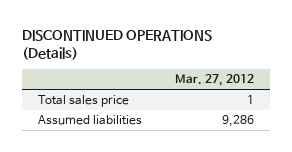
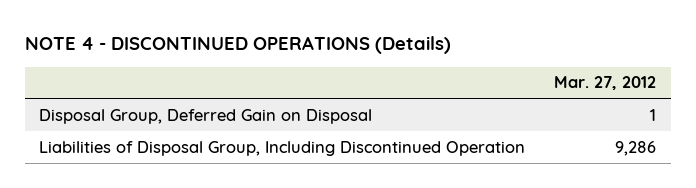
- DISCONTINUED OPERATIONS (Details)
+ NOTE 4 - DISCONTINUED OPERATIONS (Details)
- Total sales price | 1
- Assumed liabilities | 9,286
+ Disposal Group, Deferred Gain on Disposal | 1
+ Liabilities of Disposal Group, Including Discontinued Operation | 9,286

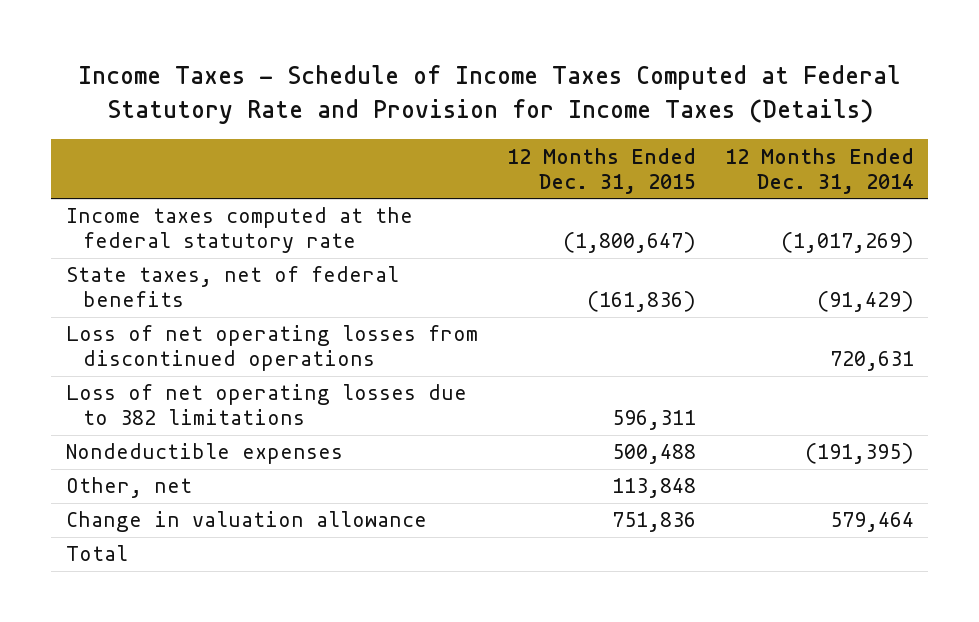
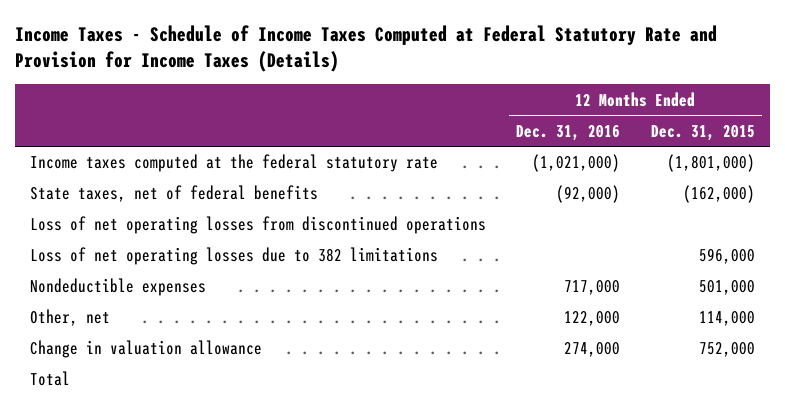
- | 12 Months Ended Dec. 31, 2015 | 12 Months Ended Dec. 31, 2014
+ | 12 Months Ended Dec. 31, 2016 | 12 Months Ended Dec. 31, 2015
- Income taxes computed at the federal statutory rate | (1,800,647) | (1,017,269)
- State taxes, net of federal benefits | (161,836) | (91,429)
+ Income taxes computed at the federal statutory rate | (1,021,000) | (1,801,000)
+ State taxes, net of federal benefits | (92,000) | (162,000)
- Loss of net operating losses due to 382 limitations | 596,311 |
- Nondeductible expenses | 500,488 | (191,395)
- Other, net | 113,848 |
- Change in valuation allowance | 751,836 | 579,464
+ Loss of net operating losses due to 382 limitations | | 596,000
+ Nondeductible expenses | 717,000 | 501,000
+ Other, net | 122,000 | 114,000
+ Change in valuation allowance | 274,000 | 752,000

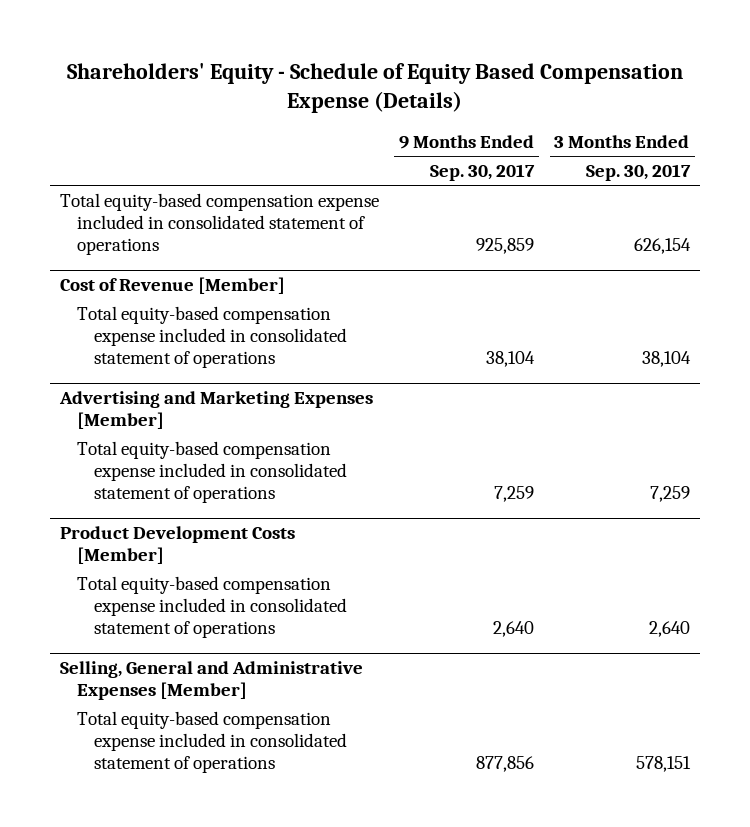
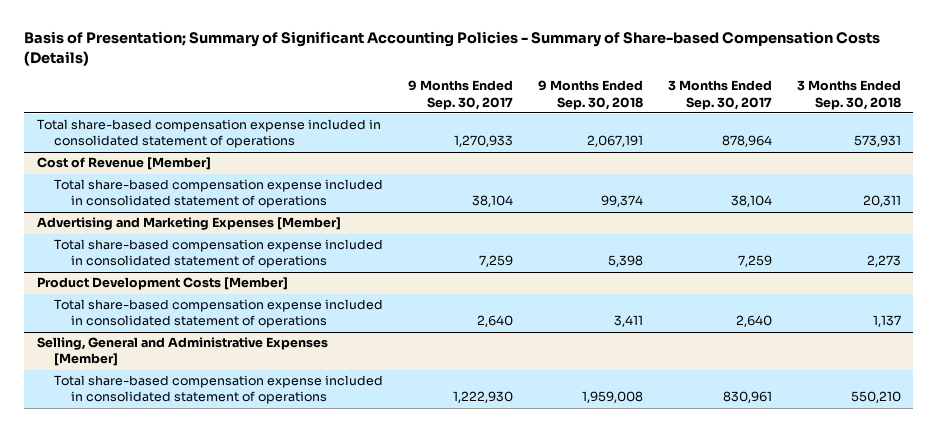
- Shareholders' Equity - Schedule of Equity Based Compensation Expense (Details)
+ Basis of Presentation; Summary of Significant Accounting Policies - Summary of Share-based Compensation Costs (Details)
- | 9 Months Ended Sep. 30, 2017 | 3 Months Ended Sep. 30, 2017
+ | 9 Months Ended Sep. 30, 2017 | 9 Months Ended Sep. 30, 2018 | 3 Months Ended Sep. 30, 2017 | 3 Months Ended Sep. 30, 2018
- Total equity-based compensation expense included in consolidated statement of operations | 925,859 | 626,154
+ Total share-based compensation expense included in consolidated statement of operations | 1,270,933 | 2,067,191 | 878,964 | 573,931
@ Cost of Revenue [Member]
- Total equity-based compensation expense included in consolidated statement of operations | 38,104 | 38,104
+ Total share-based compensation expense included in consolidated statement of operations | 38,104 | 99,374 | 38,104 | 20,311
@ Advertising and Marketing Expenses [Member]
- Total equity-based compensation expense included in consolidated statement of operations | 7,259 | 7,259
+ Total share-based compensation expense included in consolidated statement of operations | 7,259 | 5,398 | 7,259 | 2,273
@ Product Development Costs [Member]
- Total equity-based compensation expense included in consolidated statement of operations | 2,640 | 2,640
+ Total share-based compensation expense included in consolidated statement of operations | 2,640 | 3,411 | 2,640 | 1,137
@ Selling, General and Administrative Expenses [Member]
- Total equity-based compensation expense included in consolidated statement of operations | 877,856 | 578,151
+ Total share-based compensation expense included in consolidated statement of operations | 1,222,930 | 1,959,008 | 830,961 | 550,210

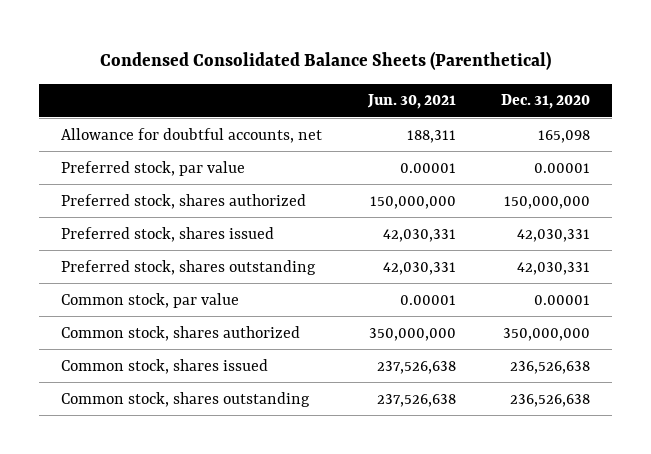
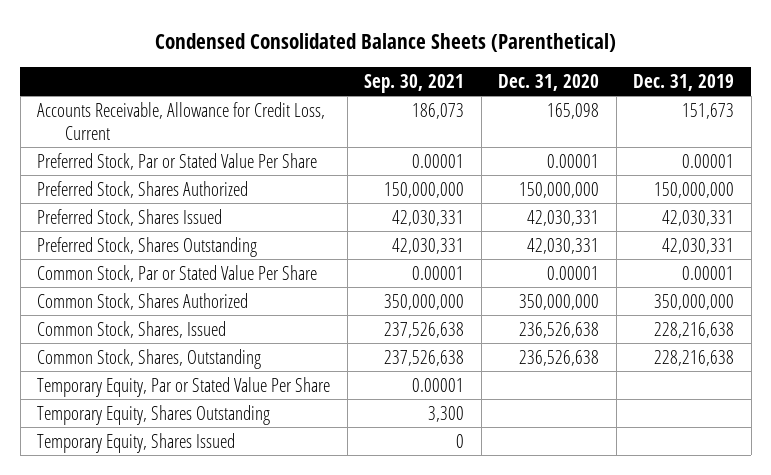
- | Jun. 30, 2021 | Dec. 31, 2020
+ | Sep. 30, 2021 | Dec. 31, 2020 | Dec. 31, 2019
- Allowance for doubtful accounts, net | 188,311 | 165,098
- Preferred stock, par value | 0.00001 | 0.00001
- Preferred stock, shares authorized | 150,000,000 | 150,000,000
- Preferred stock, shares issued | 42,030,331 | 42,030,331
- Preferred stock, shares outstanding | 42,030,331 | 42,030,331
- Common stock, par value | 0.00001 | 0.00001
- Common stock, shares authorized | 350,000,000 | 350,000,000
- Common stock, shares issued | 237,526,638 | 236,526,638
- Common stock, shares outstanding | 237,526,638 | 236,526,638
+ Accounts Receivable, Allowance for Credit Loss, Current | 186,073 | 165,098 | 151,673
+ Preferred Stock, Par or Stated Value Per Share | 0.00001 | 0.00001 | 0.00001
+ Preferred Stock, Shares Authorized | 150,000,000 | 150,000,000 | 150,000,000
+ Preferred Stock, Shares Issued | 42,030,331 | 42,030,331 | 42,030,331
+ Preferred Stock, Shares Outstanding | 42,030,331 | 42,030,331 | 42,030,331
+ Common Stock, Par or Stated Value Per Share | 0.00001 | 0.00001 | 0.00001
+ Common Stock, Shares Authorized | 350,000,000 | 350,000,000 | 350,000,000
+ Common Stock, Shares, Issued | 237,526,638 | 236,526,638 | 228,216,638
+ Common Stock, Shares, Outstanding | 237,526,638 | 236,526,638 | 228,216,638
+ Temporary Equity, Par or Stated Value Per Share | 0.00001 | |
+ Temporary Equity, Shares Outstanding | 3,300 | |
+ Temporary Equity, Shares Issued | 0 | |

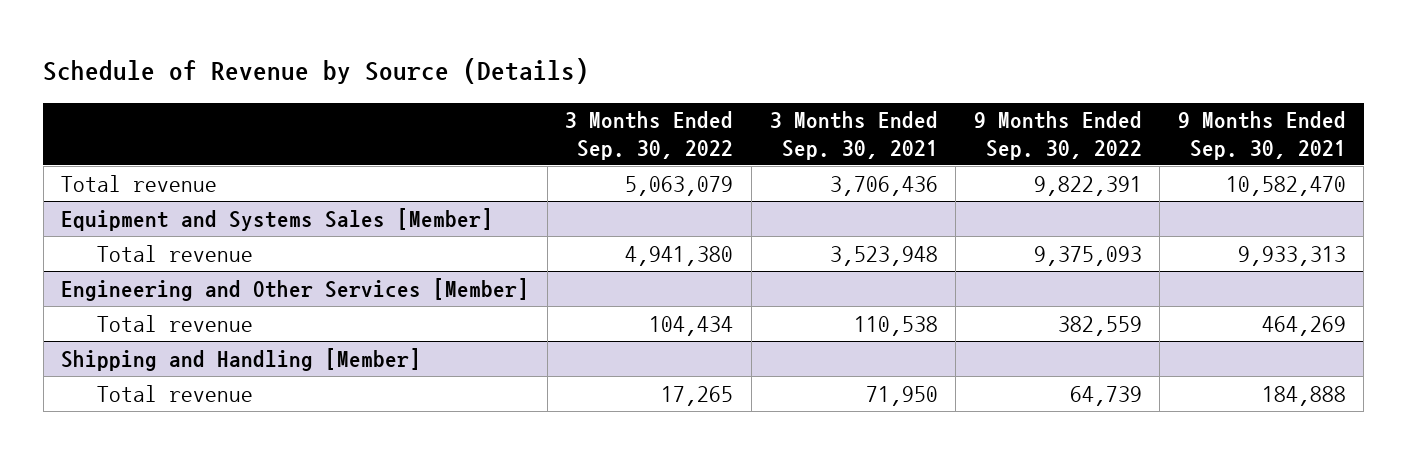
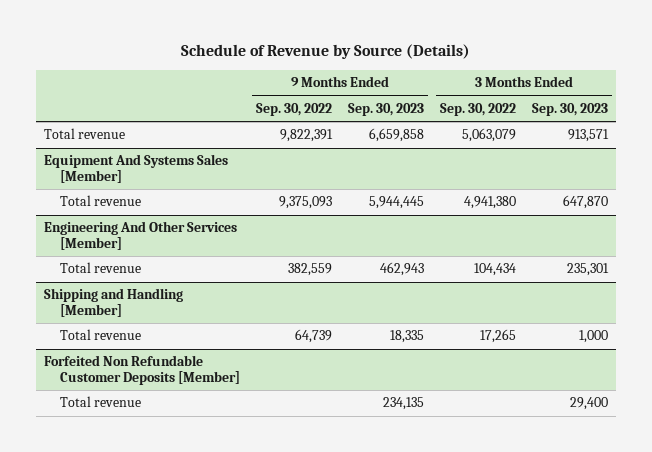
- | 3 Months Ended Sep. 30, 2022 | 3 Months Ended Sep. 30, 2021 | 9 Months Ended Sep. 30, 2022 | 9 Months Ended Sep. 30, 2021
+ | 9 Months Ended Sep. 30, 2022 | 9 Months Ended Sep. 30, 2023 | 3 Months Ended Sep. 30, 2022 | 3 Months Ended Sep. 30, 2023
- Equipment and Systems Sales [Member]
+ Equipment And Systems Sales [Member]
- Engineering and Other Services [Member]
+ Engineering And Other Services [Member]
+ Forfeited Non Refundable Customer Deposits [Member]
+ Total revenue | | 234,135 | | 29,400

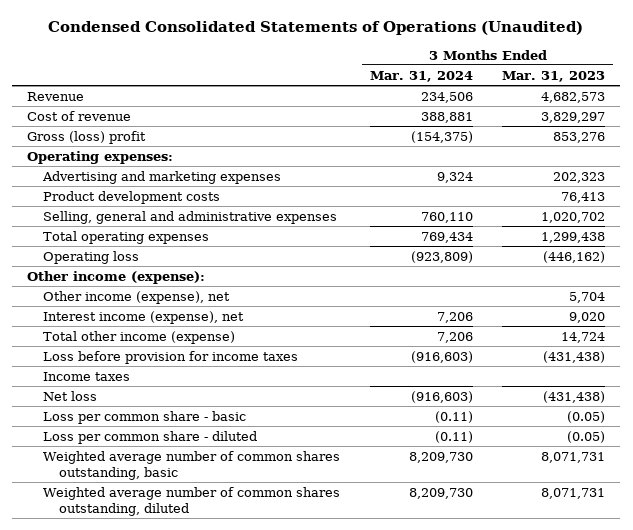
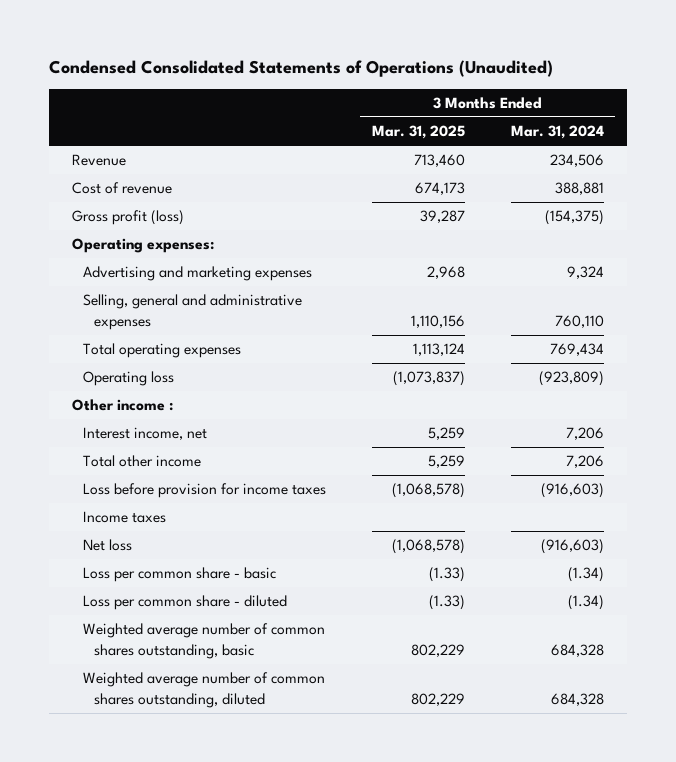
- | 3 Months Ended Mar. 31, 2024 | 3 Months Ended Mar. 31, 2023
+ | 3 Months Ended Mar. 31, 2025 | 3 Months Ended Mar. 31, 2024
- Gross (loss) profit | (154,375) | 853,276
+ Gross profit (loss) | 39,287 | (154,375)
- Product development costs | | 76,413
- Other income (expense):
- Other income (expense), net | | 5,704
- Interest income (expense), net | 7,206 | 9,020
- Total other income (expense) | 7,206 | 14,724
+ Other income :
+ Interest income, net | 5,259 | 7,206
+ Total other income | 5,259 | 7,206
- Loss per common share - basic | (0.11) | (0.05)
- Loss per common share - diluted | (0.11) | (0.05)
- Weighted average number of common shares outstanding, basic | 8,209,730 | 8,071,731
- Weighted average number of common shares outstanding, diluted | 8,209,730 | 8,071,731
+ Loss per common share - basic | (1.33) | (1.34)
+ Loss per common share - diluted | (1.33) | (1.34)
+ Weighted average number of common shares outstanding, basic | 802,229 | 684,328
+ Weighted average number of common shares outstanding, diluted | 802,229 | 684,328

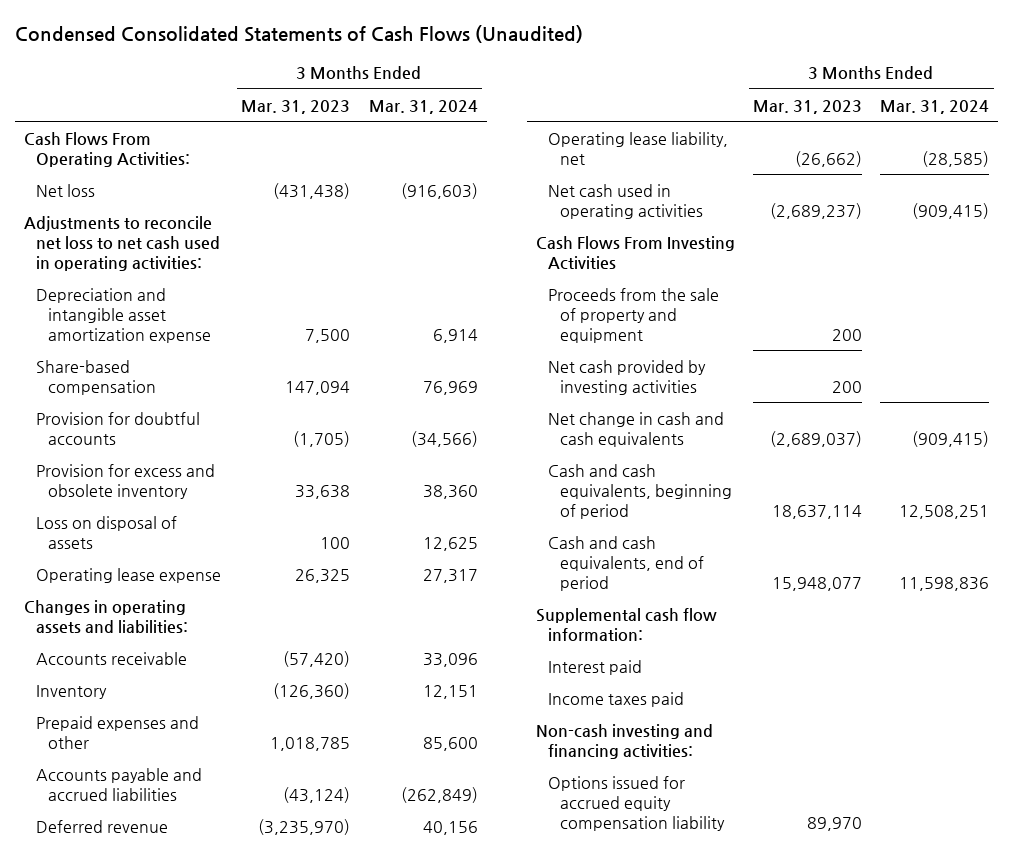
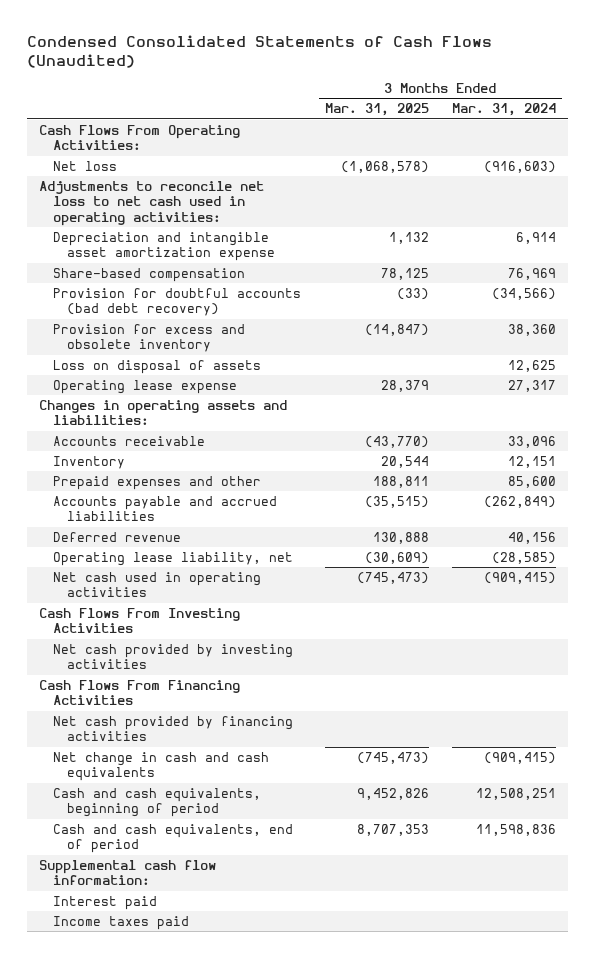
- | 3 Months Ended Mar. 31, 2023 | 3 Months Ended Mar. 31, 2024
+ | 3 Months Ended Mar. 31, 2025 | 3 Months Ended Mar. 31, 2024
- Provision for doubtful accounts | (1,705) | (34,566)
+ Provision for doubtful accounts (bad debt recovery) | (33) | (34,566)
- Proceeds from the sale of property and equipment | 200 |
+ Cash Flows From Financing Activities
+ Net cash provided by financing activities
- Non-cash investing and financing activities:
- Options issued for accrued equity compensation liability | 89,970 |

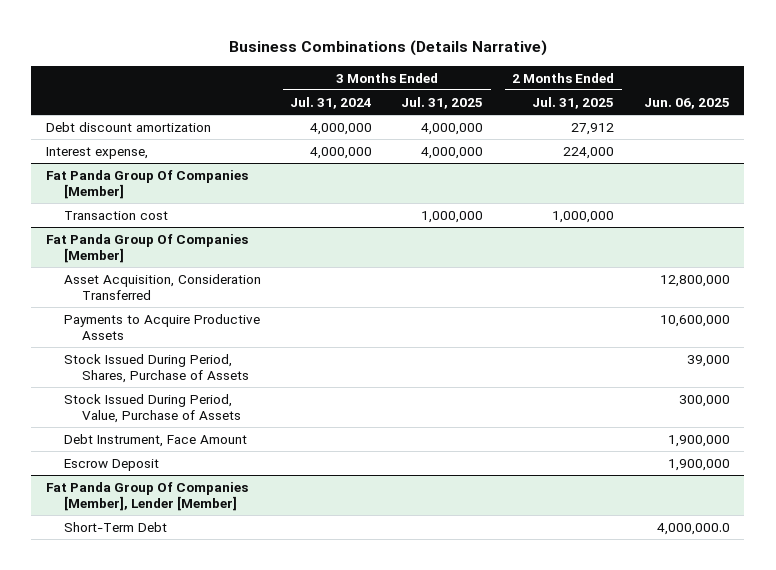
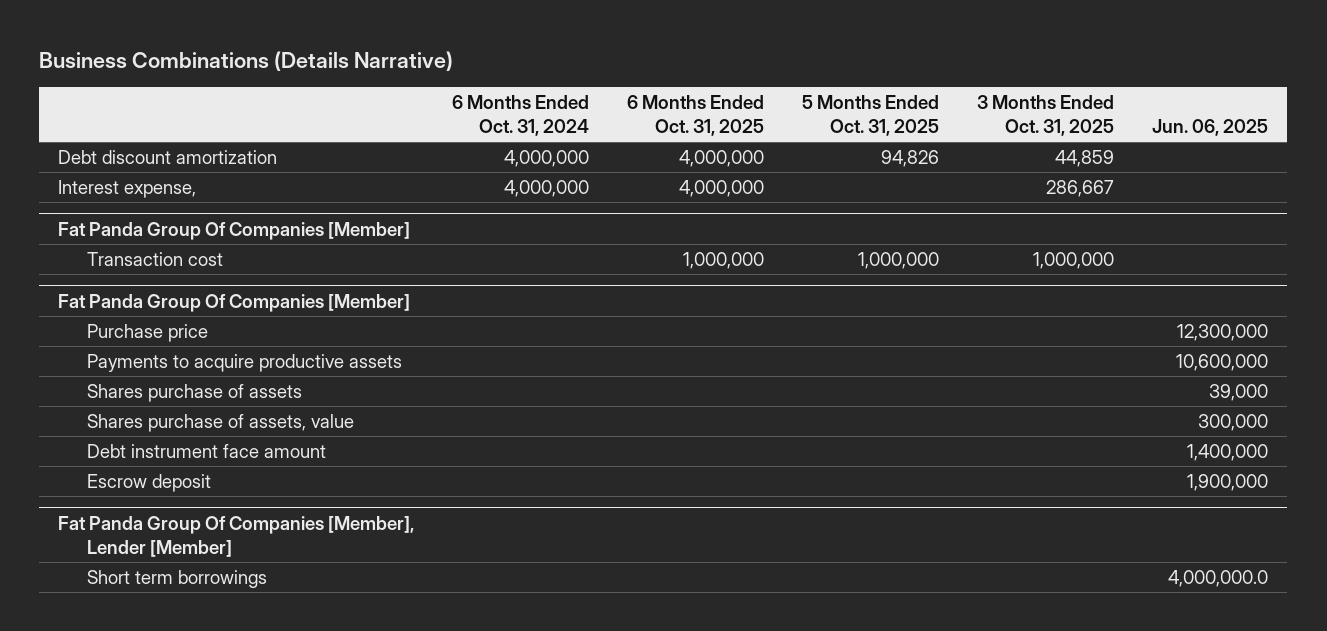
- | 3 Months Ended Jul. 31, 2024 | 3 Months Ended Jul. 31, 2025 | 2 Months Ended Jul. 31, 2025 | Jun. 06, 2025
+ | 6 Months Ended Oct. 31, 2024 | 6 Months Ended Oct. 31, 2025 | 5 Months Ended Oct. 31, 2025 | 3 Months Ended Oct. 31, 2025 | Jun. 06, 2025
@ Fat Panda Group Of Companies [Member]
- Asset Acquisition, Consideration Transferred | | | | 12,800,000
- Payments to Acquire Productive Assets | | | | 10,600,000
- Stock Issued During Period, Shares, Purchase of Assets | | | | 39,000
- Stock Issued During Period, Value, Purchase of Assets | | | | 300,000
- Debt Instrument, Face Amount | | | | 1,900,000
- Escrow Deposit | | | | 1,900,000
+ Purchase price | | | | | 12,300,000
+ Payments to acquire productive assets | | | | | 10,600,000
+ Shares purchase of assets | | | | | 39,000
+ Shares purchase of assets, value | | | | | 300,000
+ Debt instrument face amount | | | | | 1,400,000
+ Escrow deposit | | | | | 1,900,000
@ Fat Panda Group Of Companies [Member], Lender [Member]
- Short-Term Debt | | | | 4,000,000.0
+ Short term borrowings | | | | | 4,000,000.0

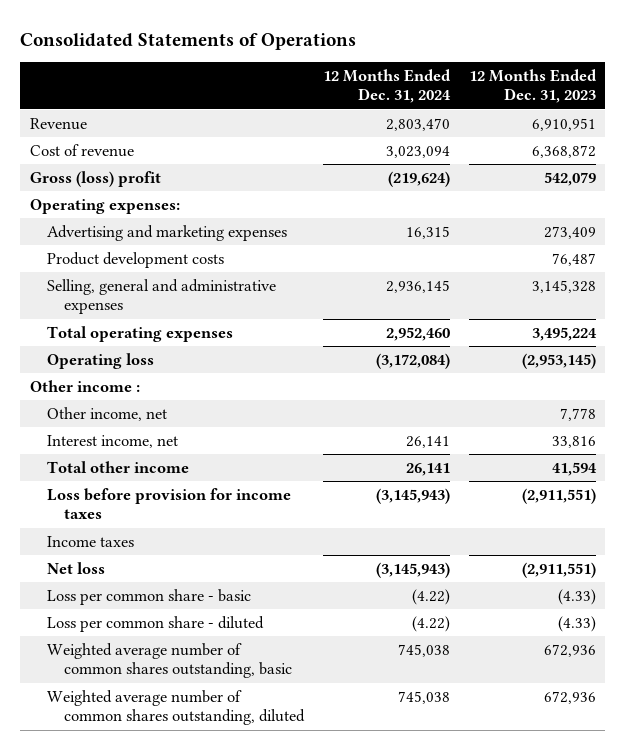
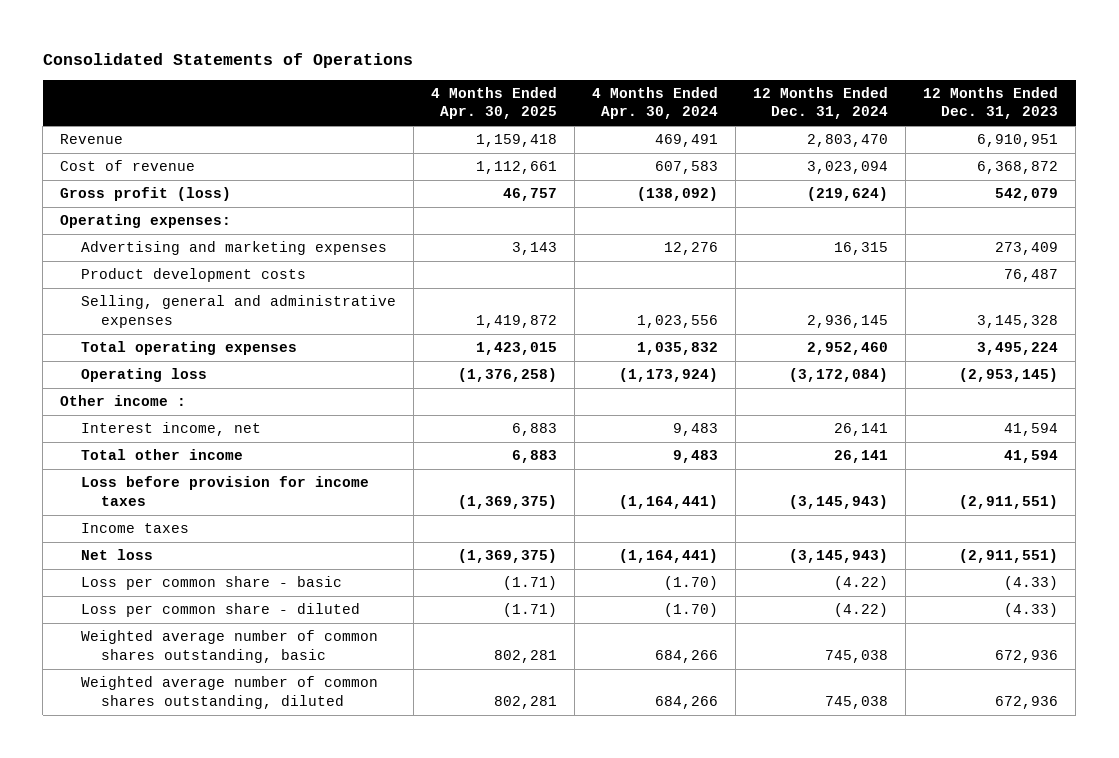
- | 12 Months Ended Dec. 31, 2024 | 12 Months Ended Dec. 31, 2023
+ | 4 Months Ended Apr. 30, 2025 | 4 Months Ended Apr. 30, 2024 | 12 Months Ended Dec. 31, 2024 | 12 Months Ended Dec. 31, 2023
- Gross (loss) profit | (219,624) | 542,079
+ Gross profit (loss) | 46,757 | (138,092) | (219,624) | 542,079
- Other income, net | | 7,778
- Interest income, net | 26,141 | 33,816
+ Interest income, net | 6,883 | 9,483 | 26,141 | 41,594

